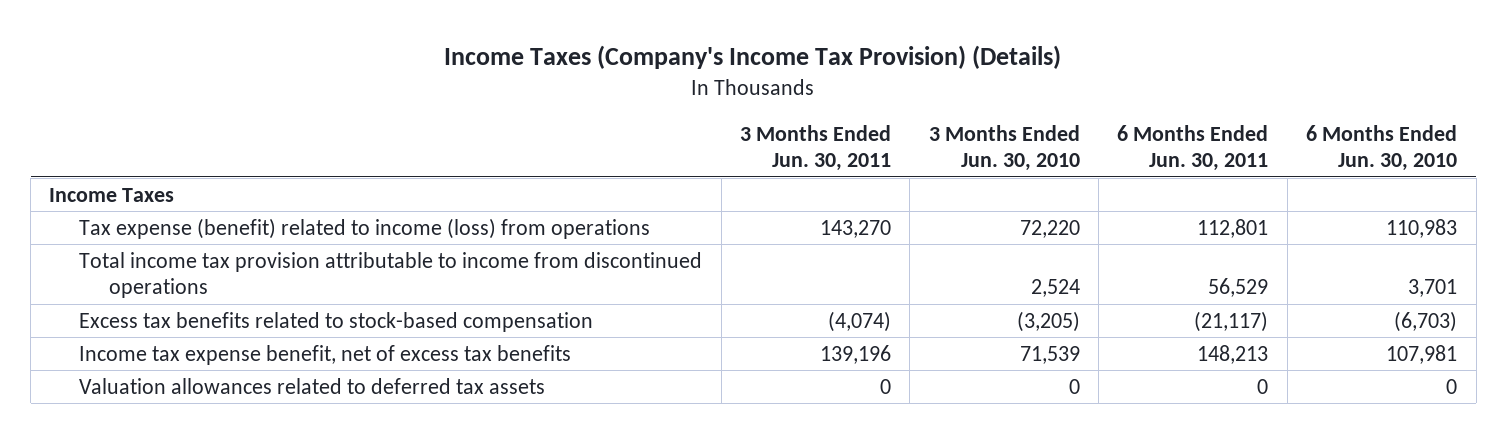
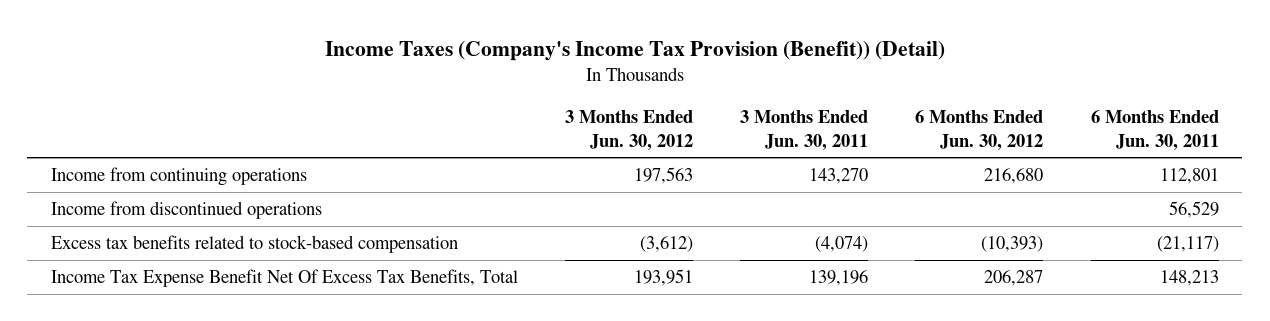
- Income Taxes (Company's Income Tax Provision) (Details)
+ Income Taxes (Company's Income Tax Provision (Benefit)) (Detail)
- | 3 Months Ended Jun. 30, 2011 | 3 Months Ended Jun. 30, 2010 | 6 Months Ended Jun. 30, 2011 | 6 Months Ended Jun. 30, 2010
+ | 3 Months Ended Jun. 30, 2012 | 3 Months Ended Jun. 30, 2011 | 6 Months Ended Jun. 30, 2012 | 6 Months Ended Jun. 30, 2011
- Income Taxes
- Tax expense (benefit) related to income (loss) from operations | 143,270 | 72,220 | 112,801 | 110,983
- Total income tax provision attributable to income from discontinued operations | | 2,524 | 56,529 | 3,701
+ Income from continuing operations | 197,563 | 143,270 | 216,680 | 112,801
+ Income from discontinued operations | | | | 56,529
- Income tax expense benefit, net of excess tax benefits | 139,196 | 71,539 | 148,213 | 107,981
- Valuation allowances related to deferred tax assets | 0 | 0 | 0 | 0
+ Income Tax Expense Benefit Net Of Excess Tax Benefits, Total | 193,951 | 139,196 | 206,287 | 148,213

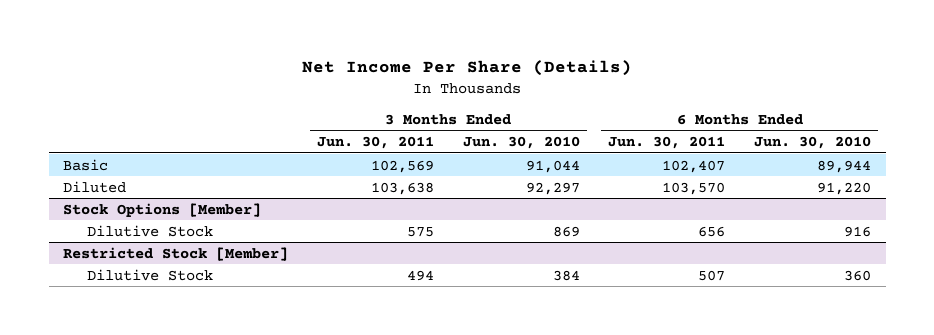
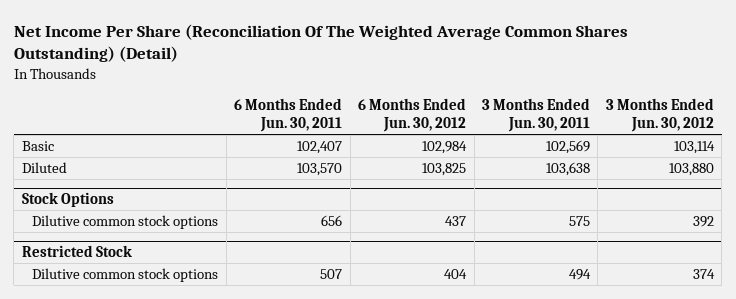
- Net Income Per Share (Details)
+ Net Income Per Share (Reconciliation Of The Weighted Average Common Shares Outstanding) (Detail)
- | 3 Months Ended Jun. 30, 2011 | 3 Months Ended Jun. 30, 2010 | 6 Months Ended Jun. 30, 2011 | 6 Months Ended Jun. 30, 2010
+ | 6 Months Ended Jun. 30, 2011 | 6 Months Ended Jun. 30, 2012 | 3 Months Ended Jun. 30, 2011 | 3 Months Ended Jun. 30, 2012
- Stock Options [Member]
- Dilutive Stock | 575 | 869 | 656 | 916
- Restricted Stock [Member]
- Dilutive Stock | 494 | 384 | 507 | 360
+ Stock Options
+ Dilutive common stock options | 656 | 437 | 575 | 392
+ Restricted Stock
+ Dilutive common stock options | 507 | 404 | 494 | 374

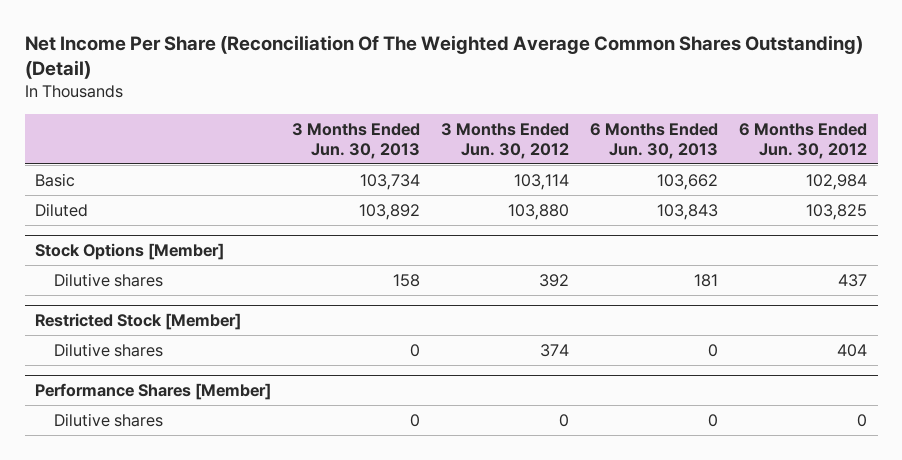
- | 6 Months Ended Jun. 30, 2011 | 6 Months Ended Jun. 30, 2012 | 3 Months Ended Jun. 30, 2011 | 3 Months Ended Jun. 30, 2012
+ | 3 Months Ended Jun. 30, 2013 | 3 Months Ended Jun. 30, 2012 | 6 Months Ended Jun. 30, 2013 | 6 Months Ended Jun. 30, 2012
- Stock Options
- Dilutive common stock options | 656 | 437 | 575 | 392
- Restricted Stock
- Dilutive common stock options | 507 | 404 | 494 | 374
+ Stock Options [Member]
+ Dilutive shares | 158 | 392 | 181 | 437
+ Restricted Stock [Member]
+ Dilutive shares | 0 | 374 | 0 | 404
+ Performance Shares [Member]
+ Dilutive shares | 0 | 0 | 0 | 0

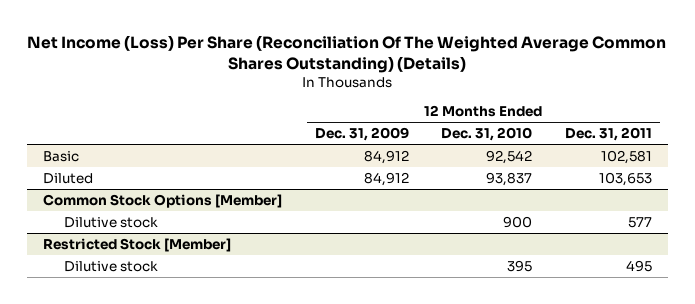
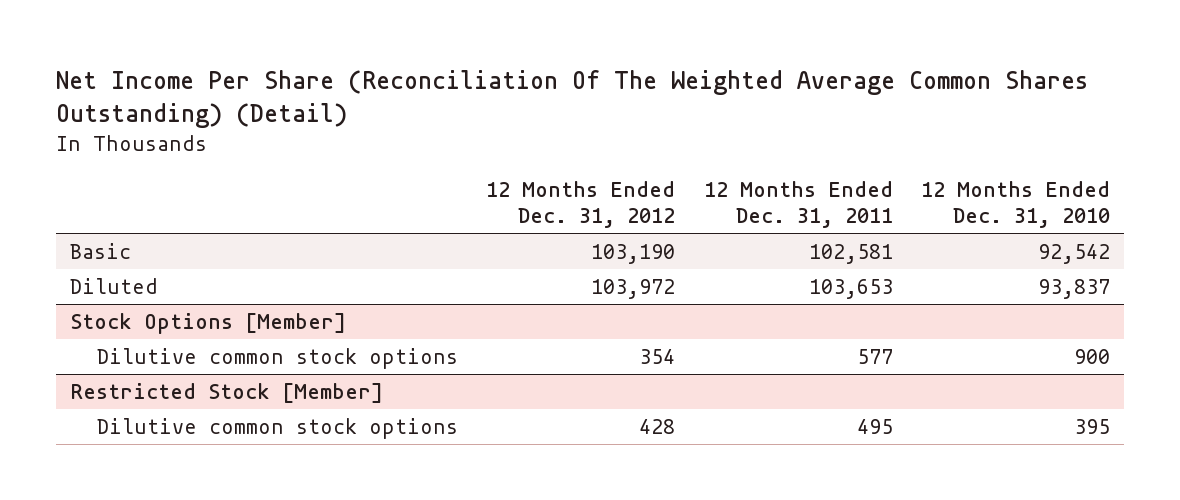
- Net Income (Loss) Per Share (Reconciliation Of The Weighted Average Common Shares Outstanding) (Details)
+ Net Income Per Share (Reconciliation Of The Weighted Average Common Shares Outstanding) (Detail)
- | 12 Months Ended Dec. 31, 2009 | 12 Months Ended Dec. 31, 2010 | 12 Months Ended Dec. 31, 2011
+ | 12 Months Ended Dec. 31, 2012 | 12 Months Ended Dec. 31, 2011 | 12 Months Ended Dec. 31, 2010
- Common Stock Options [Member]
- Dilutive stock | | 900 | 577
+ Stock Options [Member]
+ Dilutive common stock options | 354 | 577 | 900
@ Restricted Stock [Member]
- Dilutive stock | | 395 | 495
+ Dilutive common stock options | 428 | 495 | 395

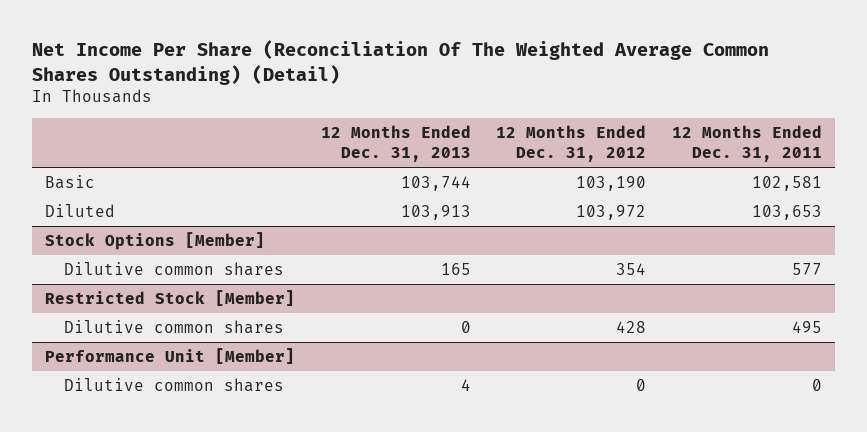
- | 12 Months Ended Dec. 31, 2012 | 12 Months Ended Dec. 31, 2011 | 12 Months Ended Dec. 31, 2010
+ | 12 Months Ended Dec. 31, 2013 | 12 Months Ended Dec. 31, 2012 | 12 Months Ended Dec. 31, 2011
@ Stock Options [Member]
- Dilutive common stock options | 354 | 577 | 900
+ Dilutive common shares | 165 | 354 | 577
@ Restricted Stock [Member]
- Dilutive common stock options | 428 | 495 | 395
+ Dilutive common shares | 0 | 428 | 495
+ Performance Unit [Member]
+ Dilutive common shares | 4 | 0 | 0

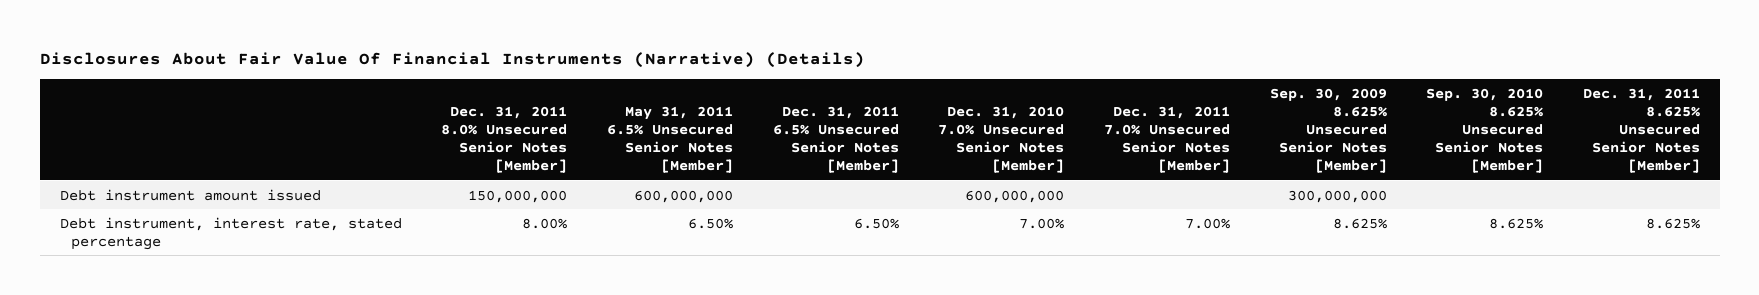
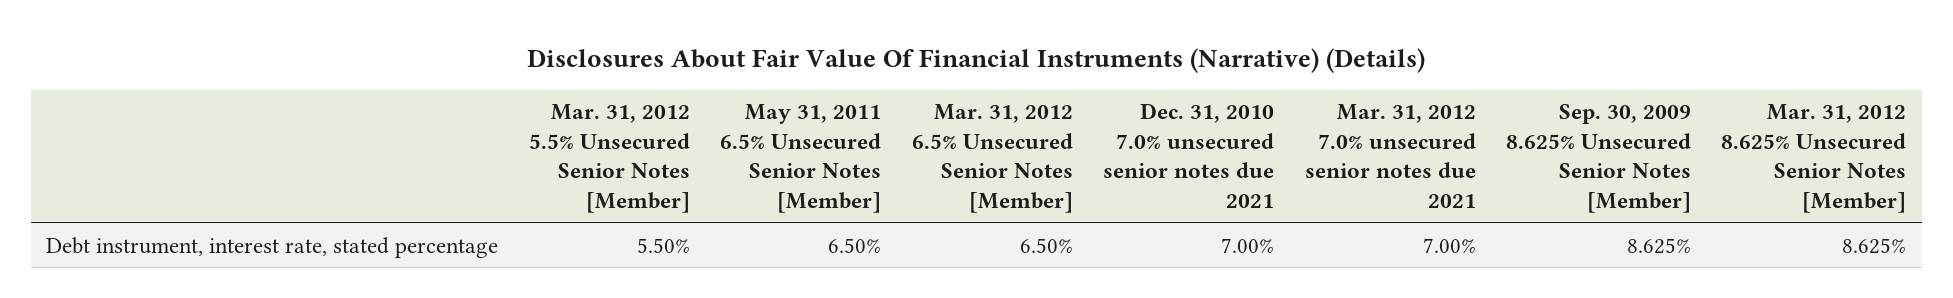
- | Dec. 31, 2011 8.0% Unsecured Senior Notes [Member] | May 31, 2011 6.5% Unsecured Senior Notes [Member] | Dec. 31, 2011 6.5% Unsecured Senior Notes [Member] | Dec. 31, 2010 7.0% Unsecured Senior Notes [Member] | Dec. 31, 2011 7.0% Unsecured Senior Notes [Member] | Sep. 30, 2009 8.625% Unsecured Senior Notes [Member] | Sep. 30, 2010 8.625% Unsecured Senior Notes [Member] | Dec. 31, 2011 8.625% Unsecured Senior Notes [Member]
+ | Mar. 31, 2012 5.5% Unsecured Senior Notes [Member] | May 31, 2011 6.5% Unsecured Senior Notes [Member] | Mar. 31, 2012 6.5% Unsecured Senior Notes [Member] | Dec. 31, 2010 7.0% unsecured senior notes due 2021 | Mar. 31, 2012 7.0% unsecured senior notes due 2021 | Sep. 30, 2009 8.625% Unsecured Senior Notes [Member] | Mar. 31, 2012 8.625% Unsecured Senior Notes [Member]
- Debt instrument amount issued | 150,000,000 | 600,000,000 | | 600,000,000 | | 300,000,000 | |

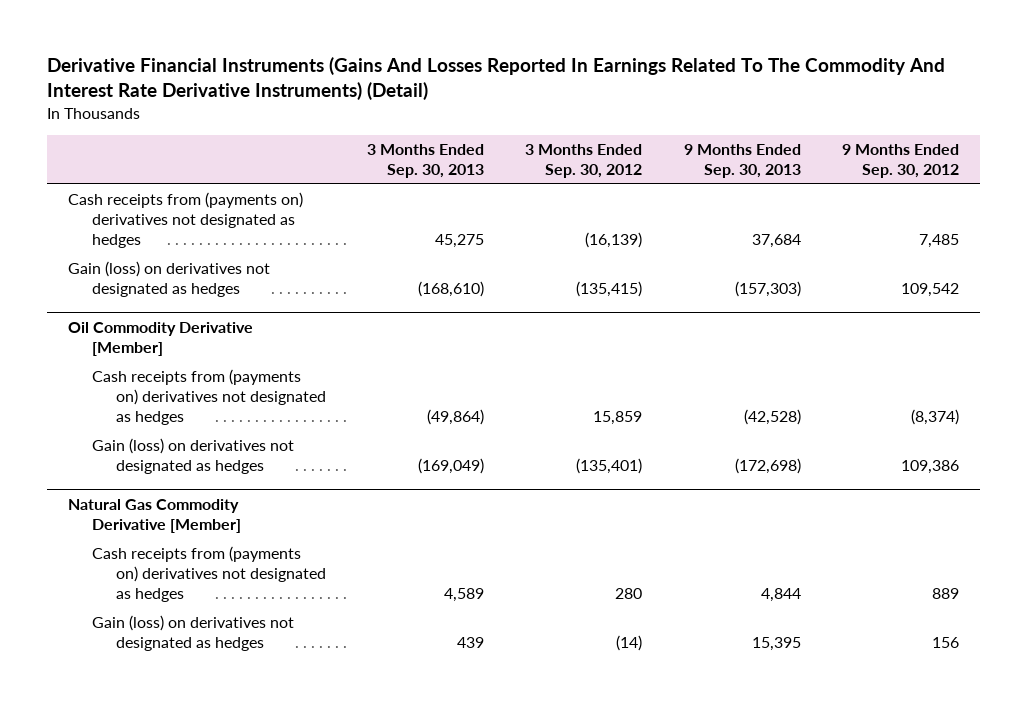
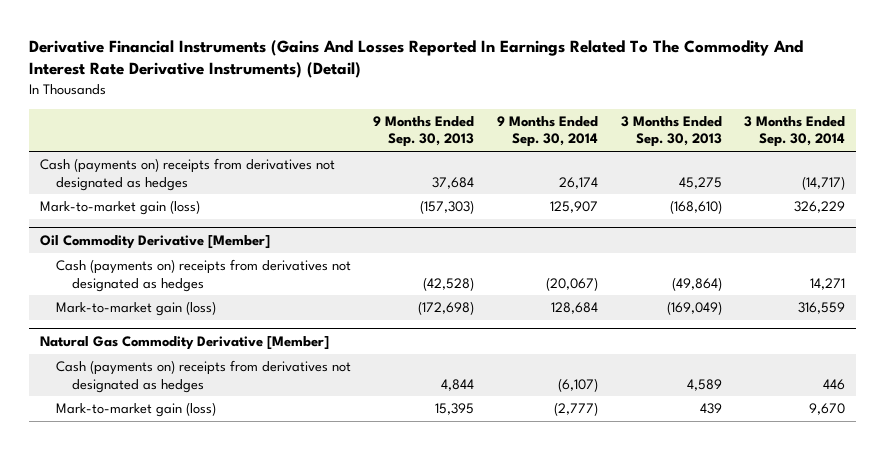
- | 3 Months Ended Sep. 30, 2013 | 3 Months Ended Sep. 30, 2012 | 9 Months Ended Sep. 30, 2013 | 9 Months Ended Sep. 30, 2012
+ | 9 Months Ended Sep. 30, 2013 | 9 Months Ended Sep. 30, 2014 | 3 Months Ended Sep. 30, 2013 | 3 Months Ended Sep. 30, 2014
- Cash receipts from (payments on) derivatives not designated as hedges | 45,275 | (16,139) | 37,684 | 7,485
- Gain (loss) on derivatives not designated as hedges | (168,610) | (135,415) | (157,303) | 109,542
+ Cash (payments on) receipts from derivatives not designated as hedges | 37,684 | 26,174 | 45,275 | (14,717)
+ Mark-to-market gain (loss) | (157,303) | 125,907 | (168,610) | 326,229
@ Oil Commodity Derivative [Member]
- Cash receipts from (payments on) derivatives not designated as hedges | (49,864) | 15,859 | (42,528) | (8,374)
- Gain (loss) on derivatives not designated as hedges | (169,049) | (135,401) | (172,698) | 109,386
+ Cash (payments on) receipts from derivatives not designated as hedges | (42,528) | (20,067) | (49,864) | 14,271
+ Mark-to-market gain (loss) | (172,698) | 128,684 | (169,049) | 316,559
@ Natural Gas Commodity Derivative [Member]
- Cash receipts from (payments on) derivatives not designated as hedges | 4,589 | 280 | 4,844 | 889
- Gain (loss) on derivatives not designated as hedges | 439 | (14) | 15,395 | 156
+ Cash (payments on) receipts from derivatives not designated as hedges | 4,844 | (6,107) | 4,589 | 446
+ Mark-to-market gain (loss) | 15,395 | (2,777) | 439 | 9,670

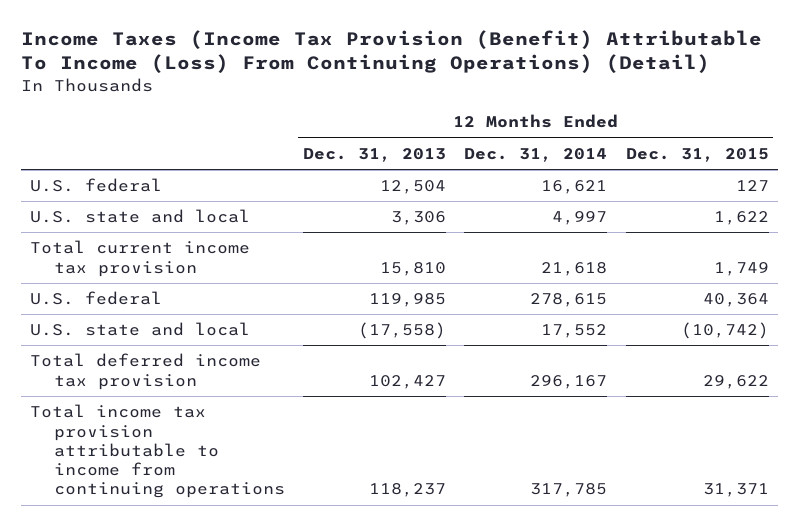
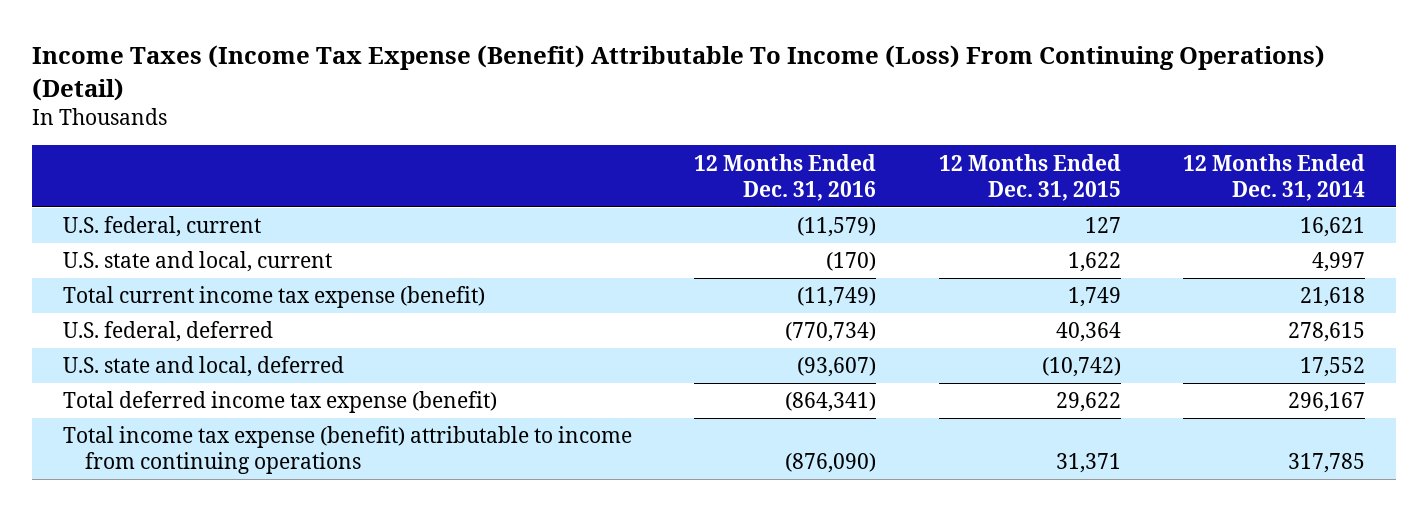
- Income Taxes (Income Tax Provision (Benefit) Attributable To Income (Loss) From Continuing Operations) (Detail)
+ Income Taxes (Income Tax Expense (Benefit) Attributable To Income (Loss) From Continuing Operations) (Detail)
- | 12 Months Ended Dec. 31, 2013 | 12 Months Ended Dec. 31, 2014 | 12 Months Ended Dec. 31, 2015
+ | 12 Months Ended Dec. 31, 2016 | 12 Months Ended Dec. 31, 2015 | 12 Months Ended Dec. 31, 2014
- U.S. federal | 12,504 | 16,621 | 127
- U.S. state and local | 3,306 | 4,997 | 1,622
- Total current income tax provision | 15,810 | 21,618 | 1,749
- U.S. federal | 119,985 | 278,615 | 40,364
- U.S. state and local | (17,558) | 17,552 | (10,742)
- Total deferred income tax provision | 102,427 | 296,167 | 29,622
- Total income tax provision attributable to income from continuing operations | 118,237 | 317,785 | 31,371
+ U.S. federal, current | (11,579) | 127 | 16,621
+ U.S. state and local, current | (170) | 1,622 | 4,997
+ Total current income tax expense (benefit) | (11,749) | 1,749 | 21,618
+ U.S. federal, deferred | (770,734) | 40,364 | 278,615
+ U.S. state and local, deferred | (93,607) | (10,742) | 17,552
+ Total deferred income tax expense (benefit) | (864,341) | 29,622 | 296,167
+ Total income tax expense (benefit) attributable to income from continuing operations | (876,090) | 31,371 | 317,785

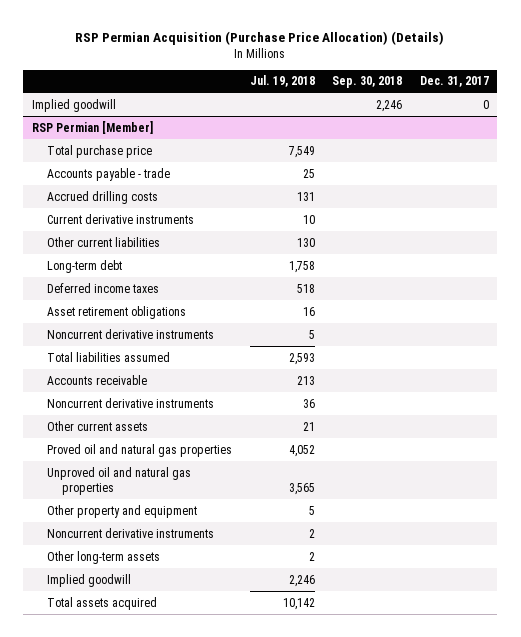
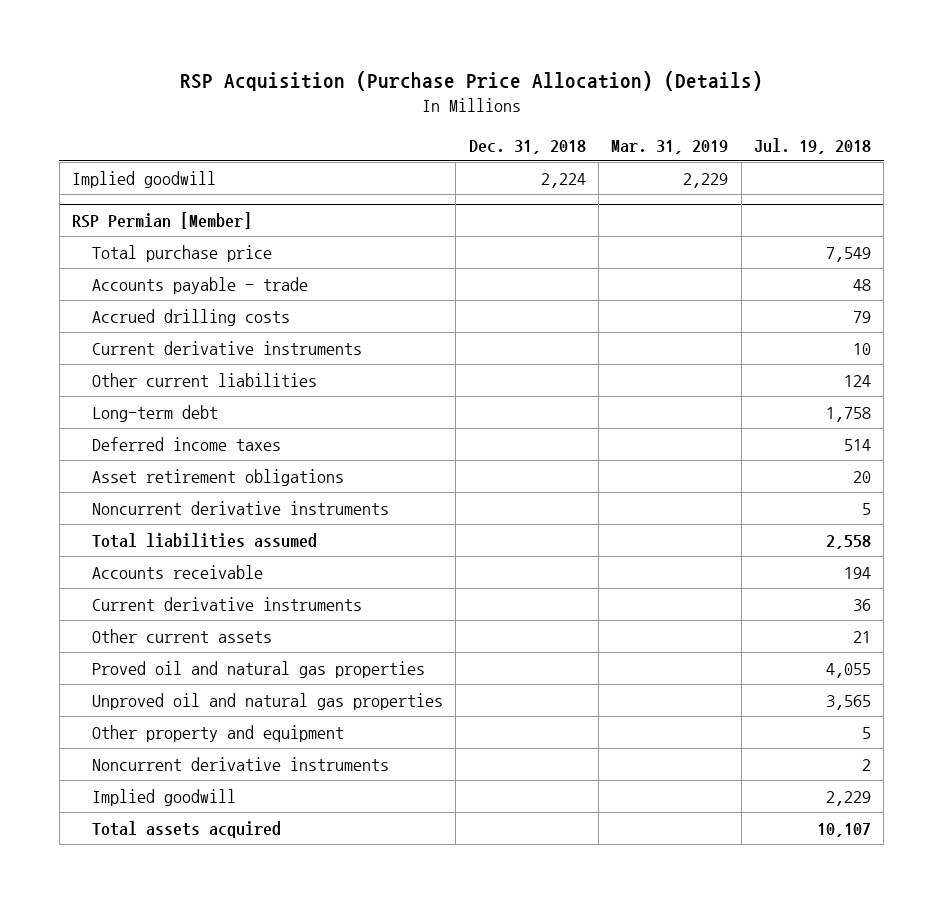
- RSP Permian Acquisition (Purchase Price Allocation) (Details)
+ RSP Acquisition (Purchase Price Allocation) (Details)
- | Jul. 19, 2018 | Sep. 30, 2018 | Dec. 31, 2017
+ | Dec. 31, 2018 | Mar. 31, 2019 | Jul. 19, 2018
@ RSP Permian [Member]
- Accounts payable - trade | 25 | |
- Accrued drilling costs | 131 | |
+ Accounts payable - trade | | | 48
+ Accrued drilling costs | | | 79
- Other current liabilities | 130 | |
+ Other current liabilities | | | 124
- Deferred income taxes | 518 | |
- Asset retirement obligations | 16 | |
+ Deferred income taxes | | | 514
+ Asset retirement obligations | | | 20
- Total liabilities assumed | 2,593 | |
- Accounts receivable | 213 | |
- Noncurrent derivative instruments | 36 | |
+ Total liabilities assumed | | | 2,558
+ Accounts receivable | | | 194
+ Current derivative instruments | | | 36
- Proved oil and natural gas properties | 4,052 | |
+ Proved oil and natural gas properties | | | 4,055
- Other long-term assets | 2 | |
- Implied goodwill | 2,246 | |
- Total assets acquired | 10,142 | |
+ Implied goodwill | | | 2,229
+ Total assets acquired | | | 10,107

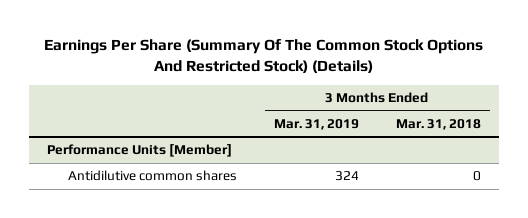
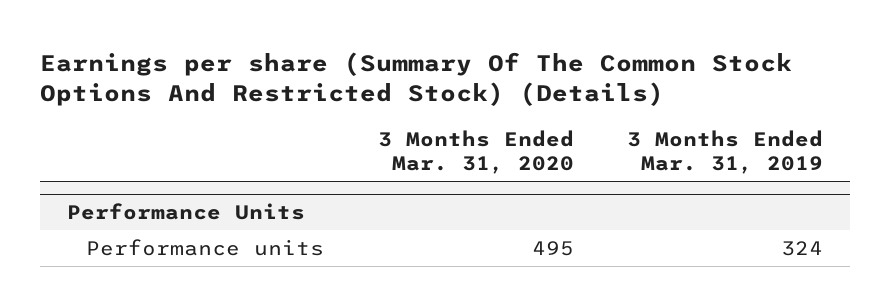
- Earnings Per Share (Summary Of The Common Stock Options And Restricted Stock) (Details)
+ Earnings per share (Summary Of The Common Stock Options And Restricted Stock) (Details)
- | 3 Months Ended Mar. 31, 2019 | 3 Months Ended Mar. 31, 2018
+ | 3 Months Ended Mar. 31, 2020 | 3 Months Ended Mar. 31, 2019
- Performance Units [Member]
- Antidilutive common shares | 324 | 0
+ Performance Units
+ Performance units | 495 | 324

